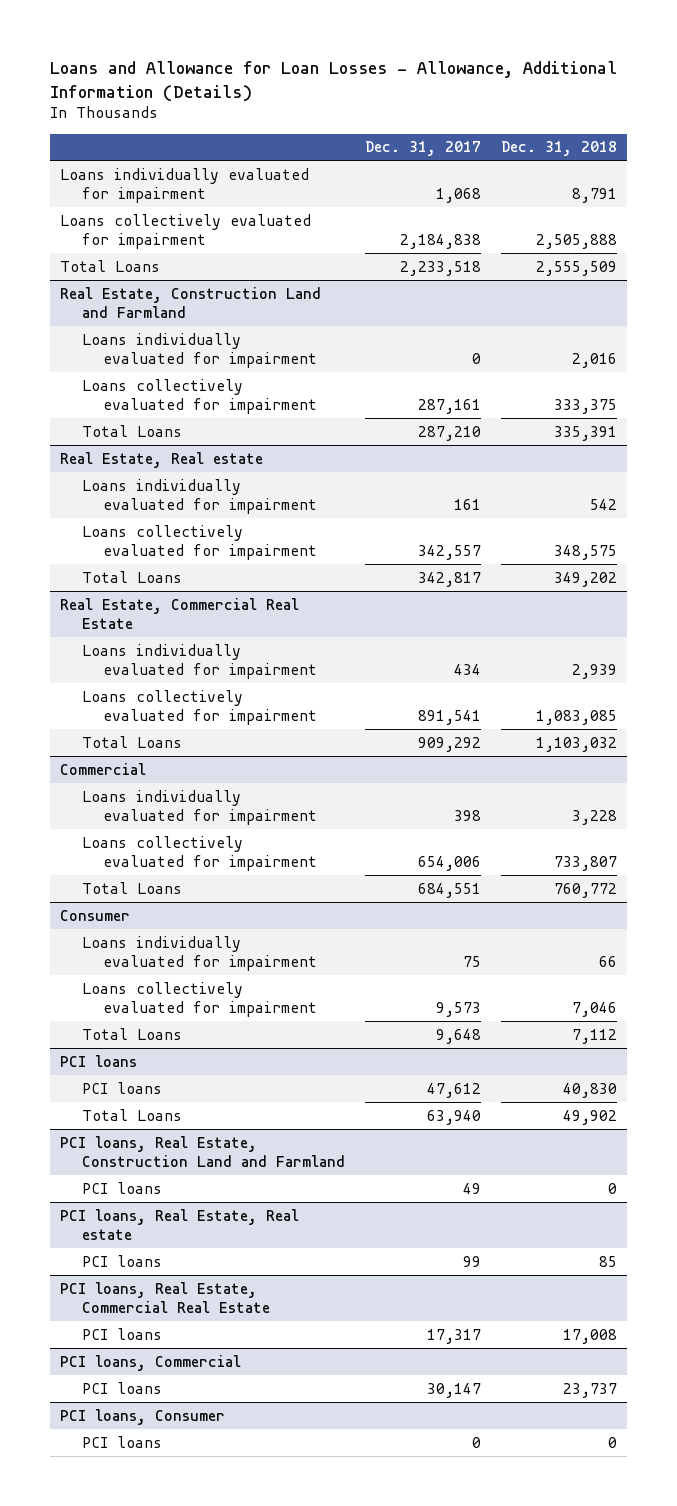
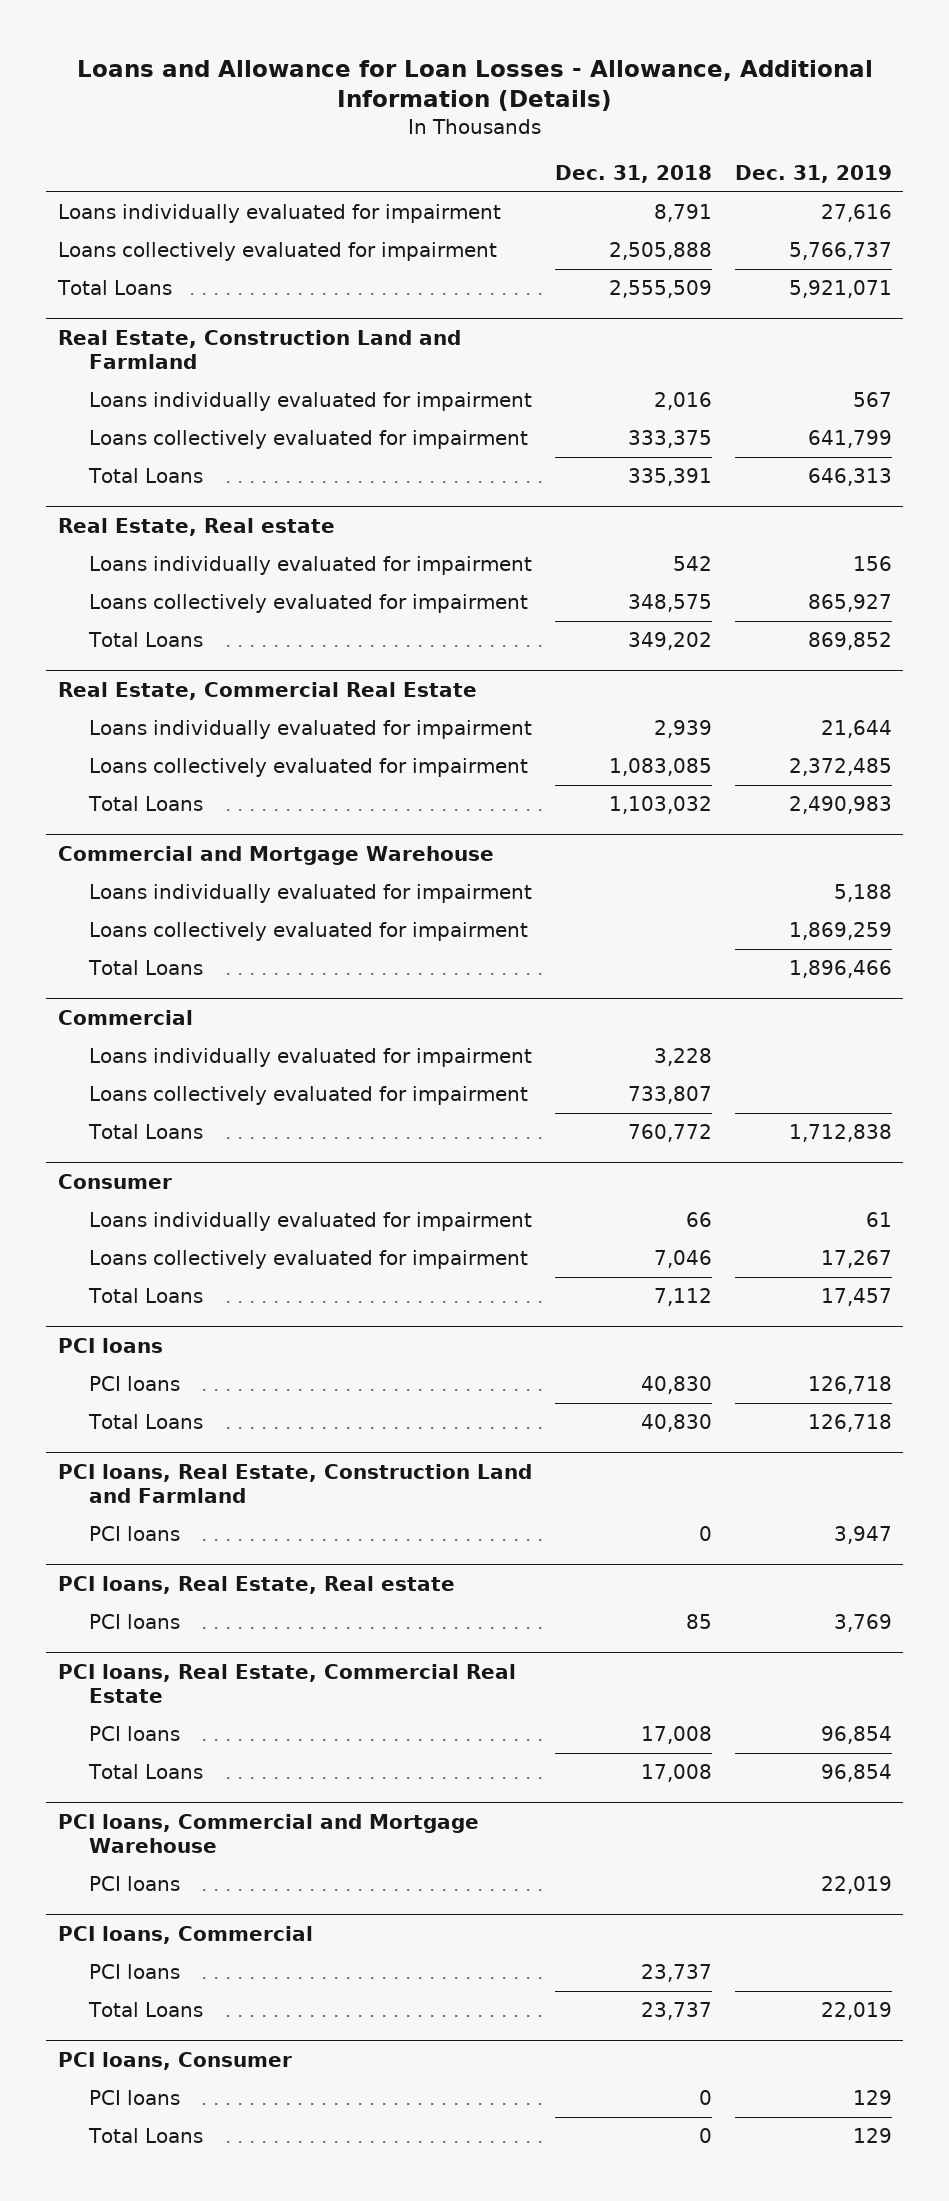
- | Dec. 31, 2017 | Dec. 31, 2018
+ | Dec. 31, 2018 | Dec. 31, 2019
+ Commercial and Mortgage Warehouse
+ Loans individually evaluated for impairment | | 5,188
+ Loans collectively evaluated for impairment | | 1,869,259
+ Total Loans | | 1,896,466
@ PCI loans
- Total Loans | 63,940 | 49,902
+ Total Loans | 40,830 | 126,718
@ PCI loans, Real Estate, Commercial Real Estate
+ Total Loans | 17,008 | 96,854
+ PCI loans, Commercial and Mortgage Warehouse
+ PCI loans | | 22,019
@ PCI loans, Commercial
+ Total Loans | 23,737 | 22,019
@ PCI loans, Consumer
+ Total Loans | 0 | 129

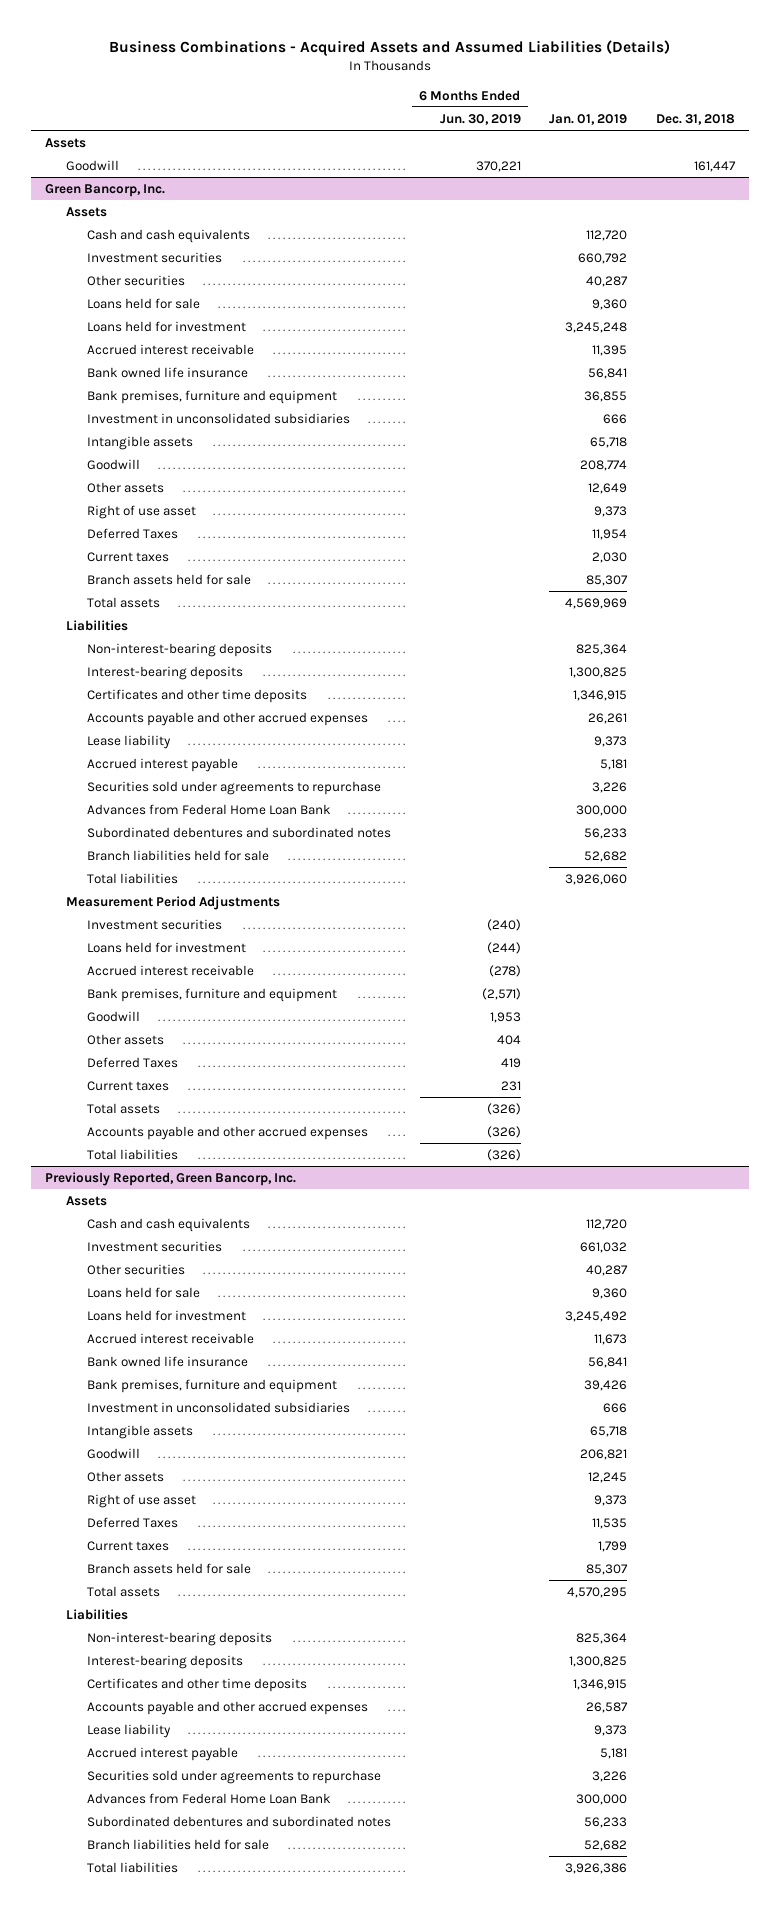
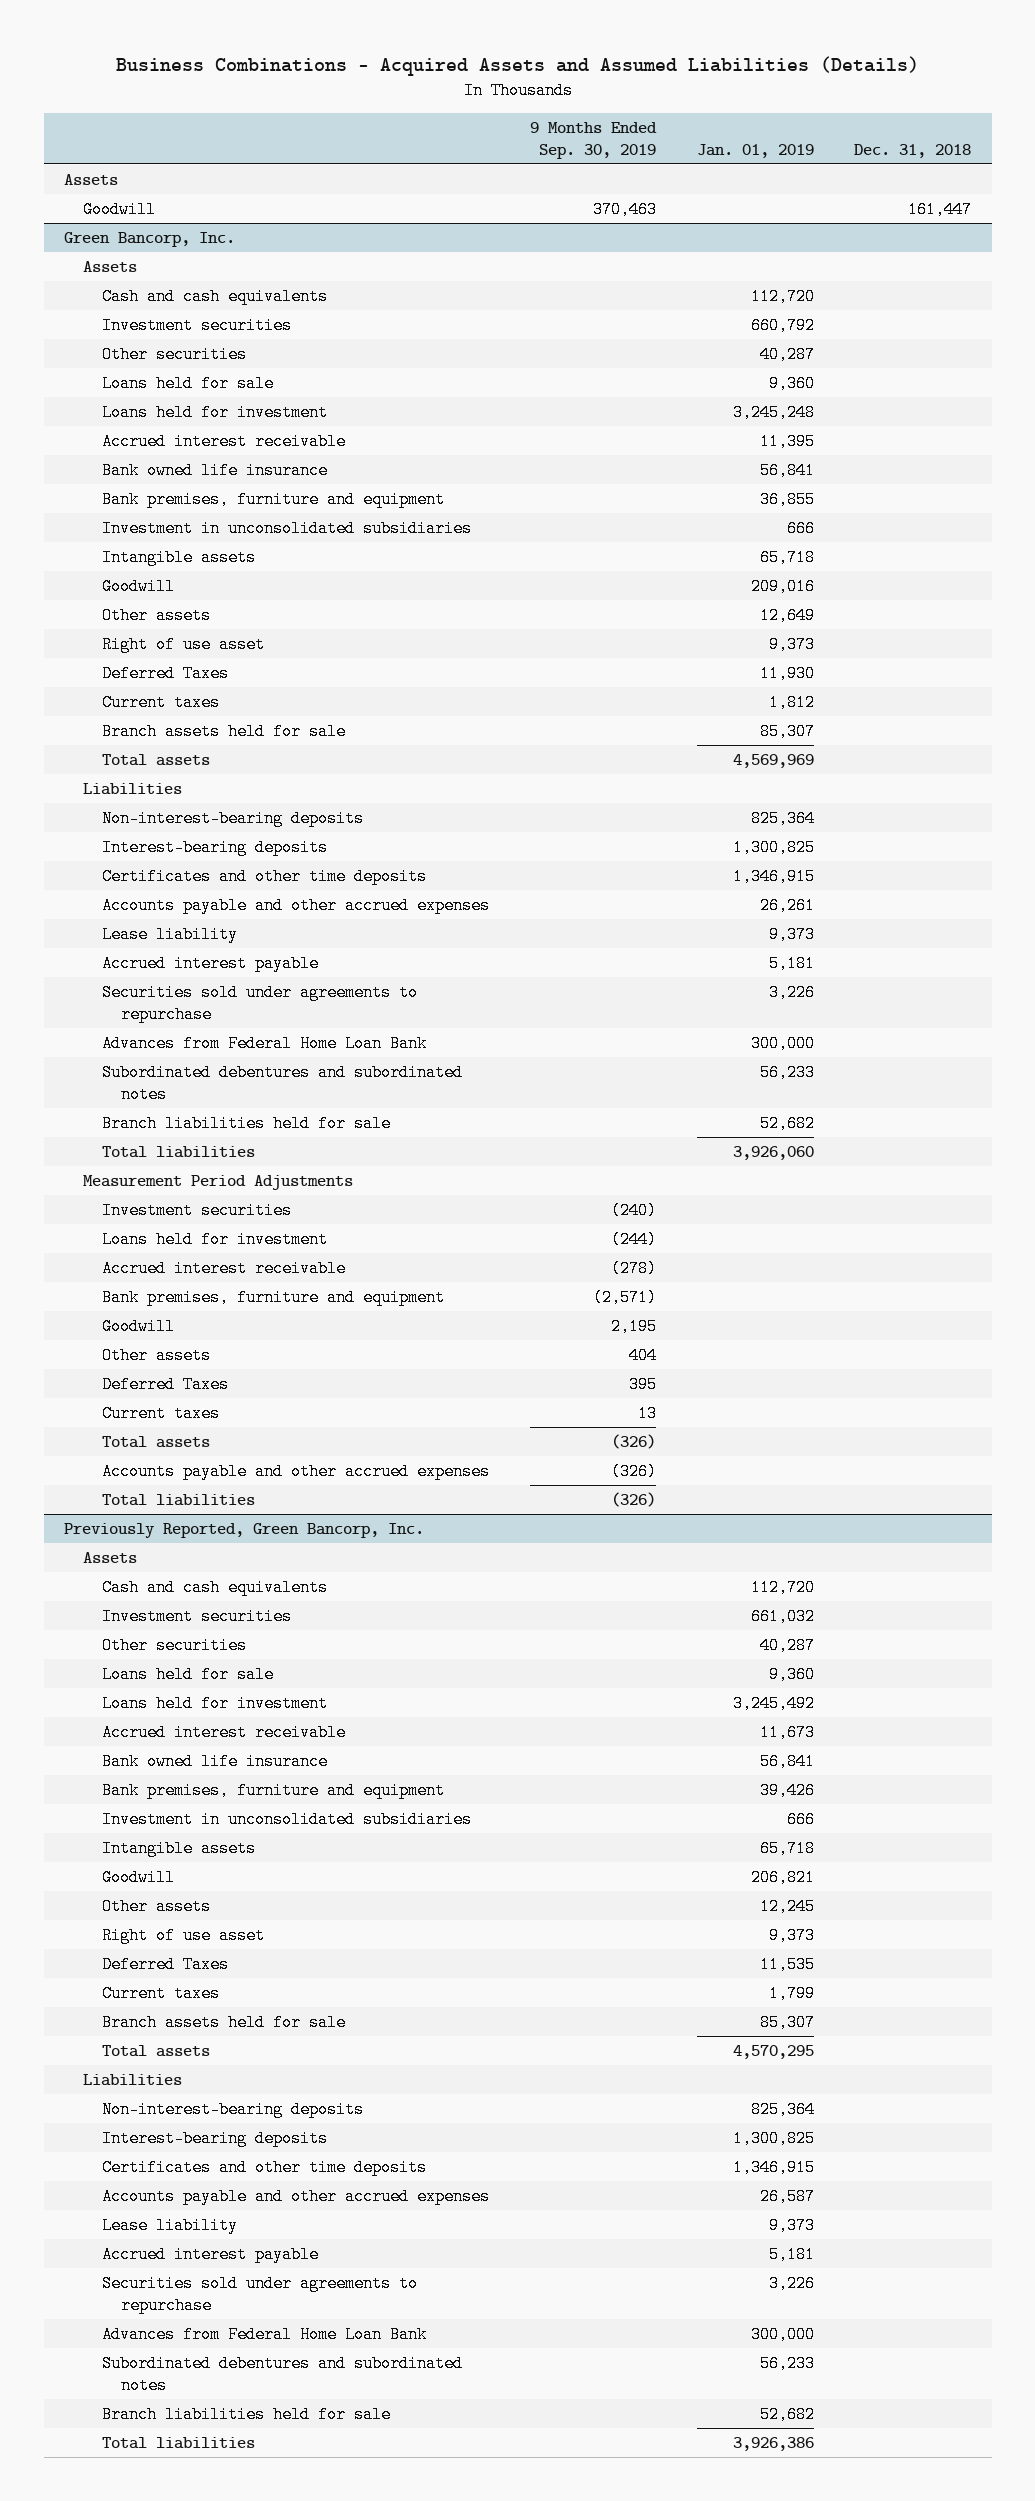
- | 6 Months Ended Jun. 30, 2019 | Jan. 01, 2019 | Dec. 31, 2018
+ | 9 Months Ended Sep. 30, 2019 | Jan. 01, 2019 | Dec. 31, 2018
@ Green Bancorp, Inc.
- Goodwill | | 208,774 |
+ Goodwill | | 209,016 |
- Deferred Taxes | | 11,954 |
- Current taxes | | 2,030 |
+ Deferred Taxes | | 11,930 |
+ Current taxes | | 1,812 |

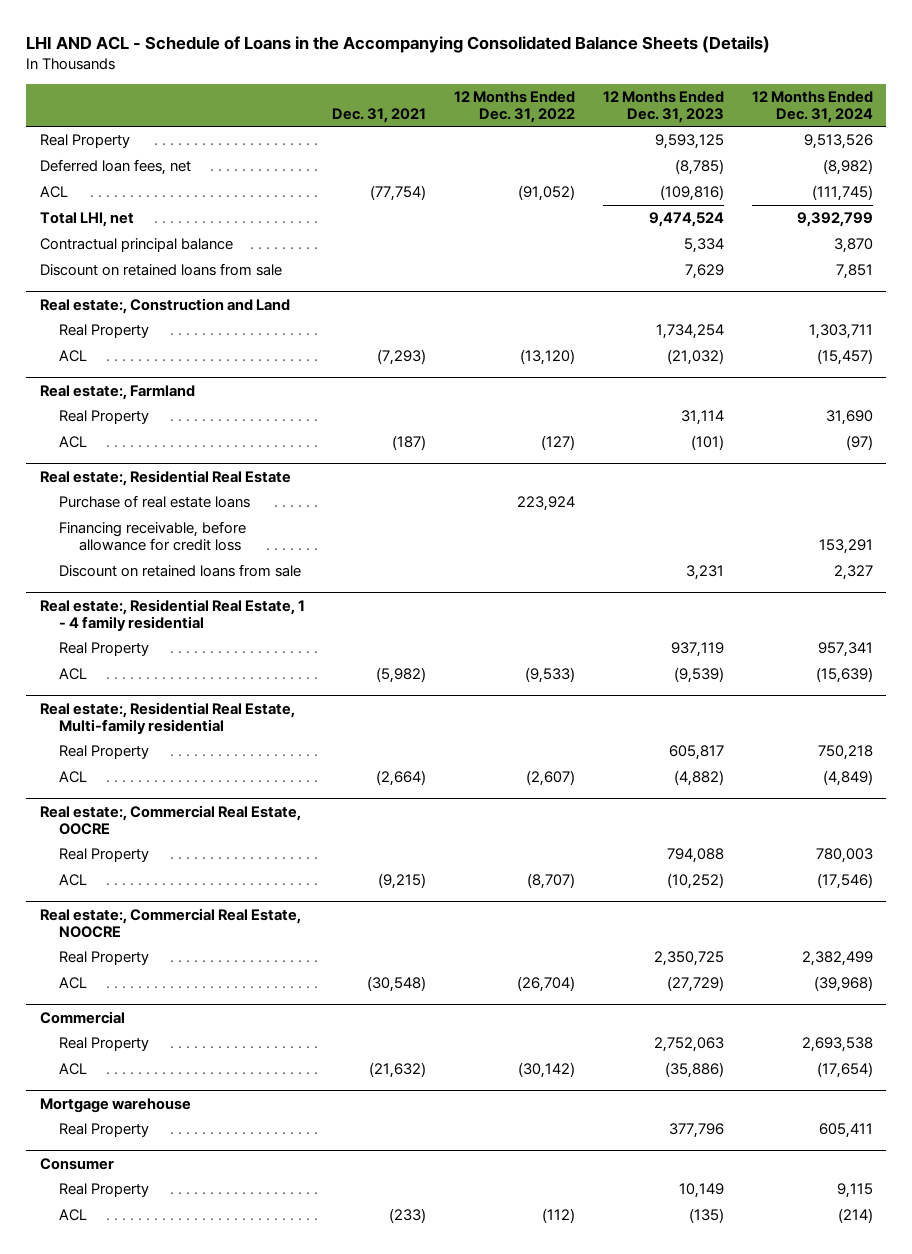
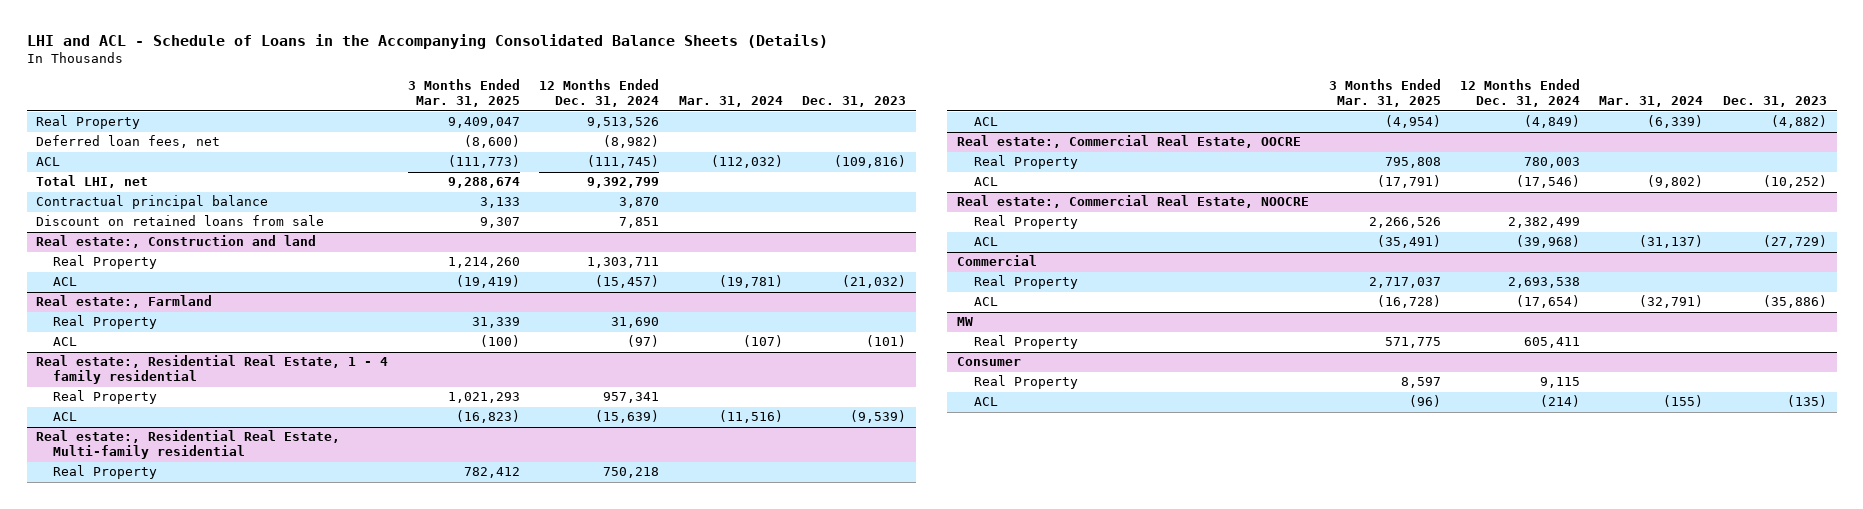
- LHI AND ACL - Schedule of Loans in the Accompanying Consolidated Balance Sheets (Details)
+ LHI and ACL - Schedule of Loans in the Accompanying Consolidated Balance Sheets (Details)
- | Dec. 31, 2021 | 12 Months Ended Dec. 31, 2022 | 12 Months Ended Dec. 31, 2023 | 12 Months Ended Dec. 31, 2024
+ | 3 Months Ended Mar. 31, 2025 | 12 Months Ended Dec. 31, 2024 | Mar. 31, 2024 | Dec. 31, 2023
- Real estate:, Construction and Land
+ Real estate:, Construction and land
- Real estate:, Residential Real Estate
- Purchase of real estate loans | | 223,924 | |
- Financing receivable, before allowance for credit loss | | | | 153,291
- Discount on retained loans from sale | | | 3,231 | 2,327
- Mortgage warehouse
+ MW

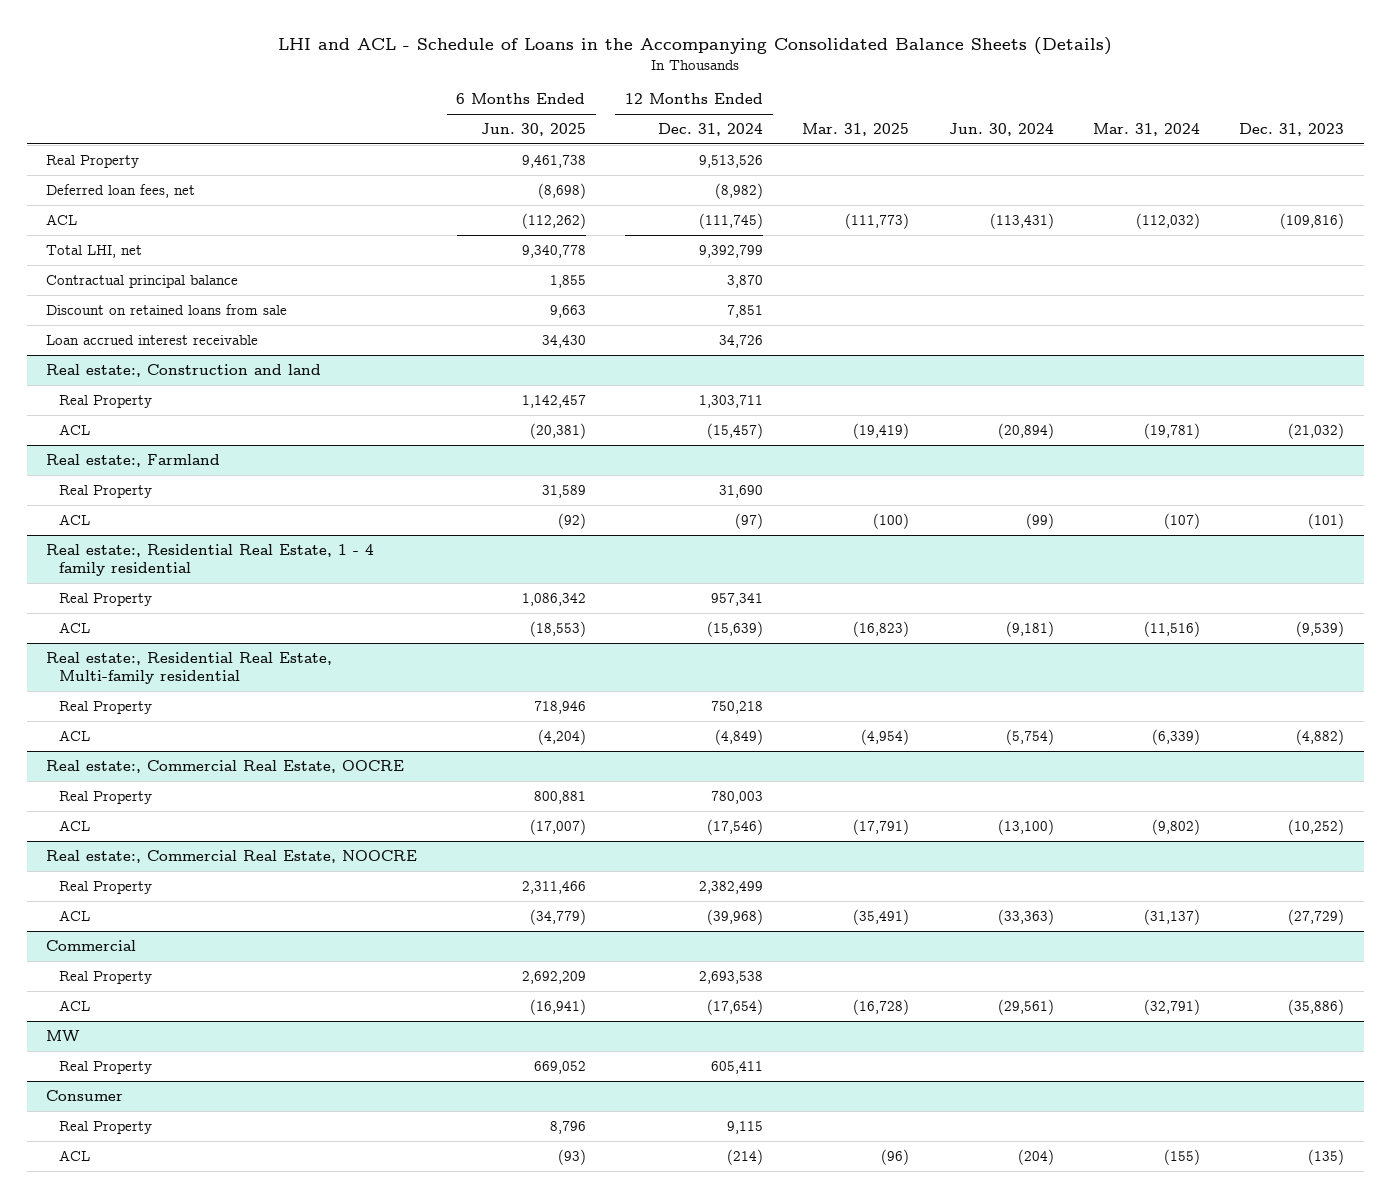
- | 3 Months Ended Mar. 31, 2025 | 12 Months Ended Dec. 31, 2024 | Mar. 31, 2024 | Dec. 31, 2023
+ | 6 Months Ended Jun. 30, 2025 | 12 Months Ended Dec. 31, 2024 | Mar. 31, 2025 | Jun. 30, 2024 | Mar. 31, 2024 | Dec. 31, 2023
+ Loan accrued interest receivable | 34,430 | 34,726 | | | |

